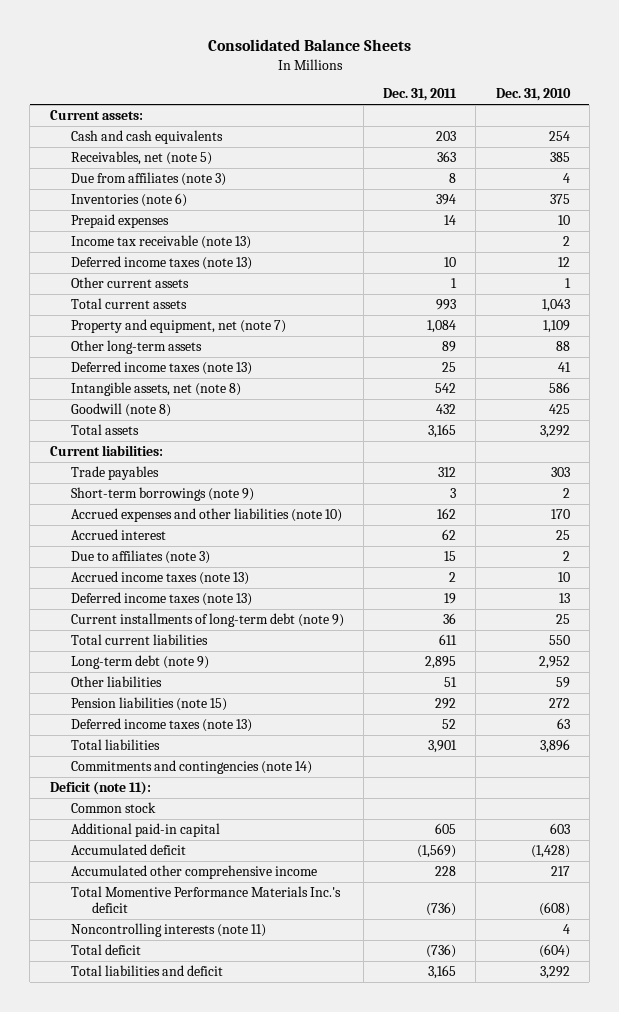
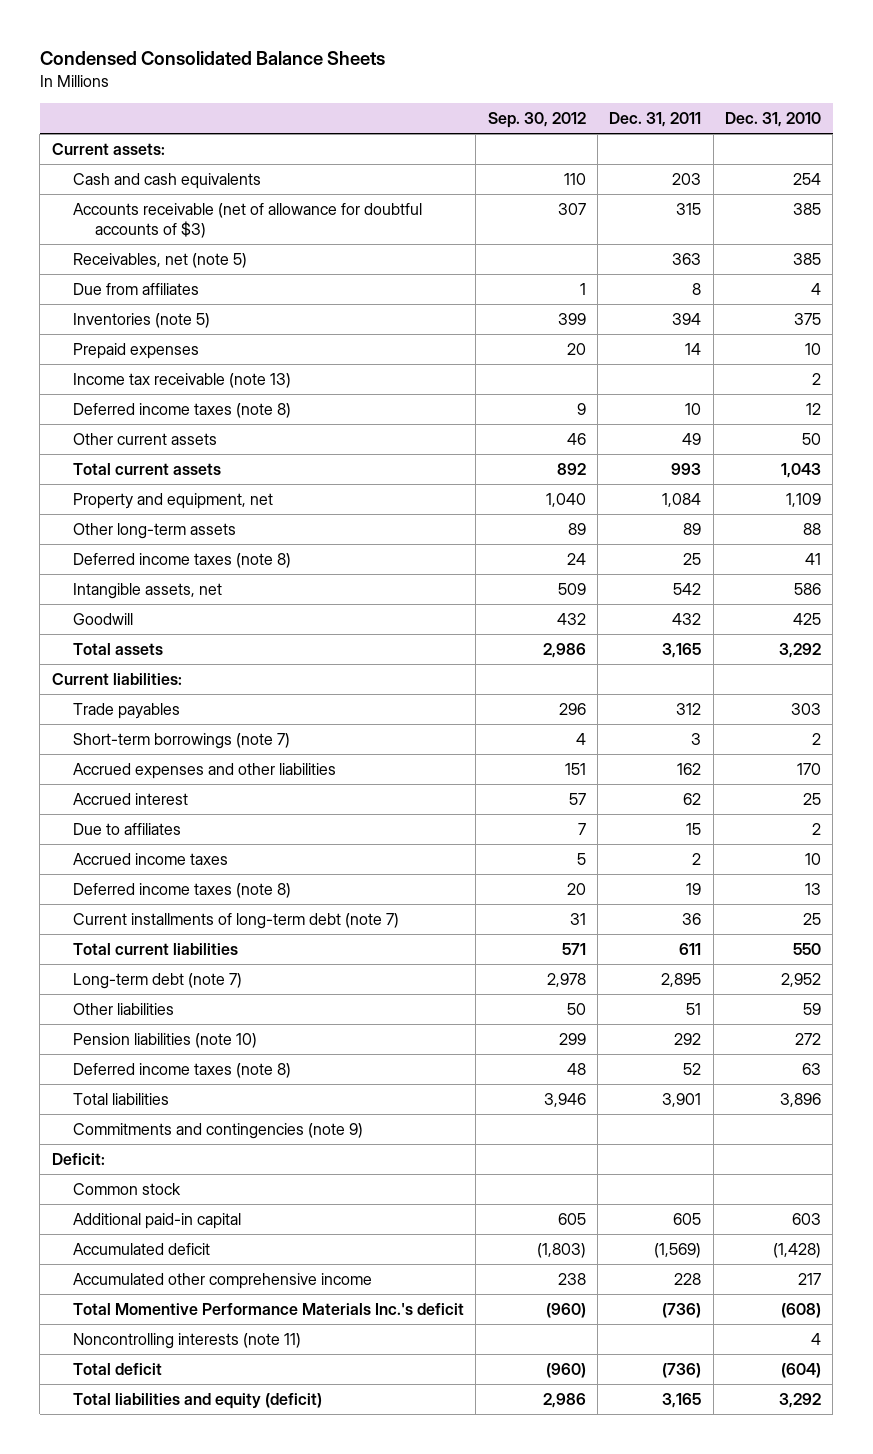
- Consolidated Balance Sheets
+ Condensed Consolidated Balance Sheets
- | Dec. 31, 2011 | Dec. 31, 2010
+ | Sep. 30, 2012 | Dec. 31, 2011 | Dec. 31, 2010
+ Accounts receivable (net of allowance for doubtful accounts of $3) | 307 | 315 | 385
- Due from affiliates (note 3) | 8 | 4
- Inventories (note 6) | 394 | 375
+ Due from affiliates | 1 | 8 | 4
+ Inventories (note 5) | 399 | 394 | 375
- Deferred income taxes (note 13) | 10 | 12
- Other current assets | 1 | 1
+ Deferred income taxes (note 8) | 9 | 10 | 12
+ Other current assets | 46 | 49 | 50
- Property and equipment, net (note 7) | 1,084 | 1,109
+ Property and equipment, net | 1,040 | 1,084 | 1,109
- Deferred income taxes (note 13) | 25 | 41
- Intangible assets, net (note 8) | 542 | 586
- Goodwill (note 8) | 432 | 425
+ Deferred income taxes (note 8) | 24 | 25 | 41
+ Intangible assets, net | 509 | 542 | 586
+ Goodwill | 432 | 432 | 425
- Short-term borrowings (note 9) | 3 | 2
- Accrued expenses and other liabilities (note 10) | 162 | 170
+ Short-term borrowings (note 7) | 4 | 3 | 2
+ Accrued expenses and other liabilities | 151 | 162 | 170
- Due to affiliates (note 3) | 15 | 2
- Accrued income taxes (note 13) | 2 | 10
- Deferred income taxes (note 13) | 19 | 13
- Current installments of long-term debt (note 9) | 36 | 25
+ Due to affiliates | 7 | 15 | 2
+ Accrued income taxes | 5 | 2 | 10
+ Deferred income taxes (note 8) | 20 | 19 | 13
+ Current installments of long-term debt (note 7) | 31 | 36 | 25
- Long-term debt (note 9) | 2,895 | 2,952
+ Long-term debt (note 7) | 2,978 | 2,895 | 2,952
- Pension liabilities (note 15) | 292 | 272
- Deferred income taxes (note 13) | 52 | 63
+ Pension liabilities (note 10) | 299 | 292 | 272
+ Deferred income taxes (note 8) | 48 | 52 | 63
- Commitments and contingencies (note 14)
- Deficit (note 11):
+ Commitments and contingencies (note 9)
+ Deficit:
- Total liabilities and deficit | 3,165 | 3,292
+ Total liabilities and equity (deficit) | 2,986 | 3,165 | 3,292

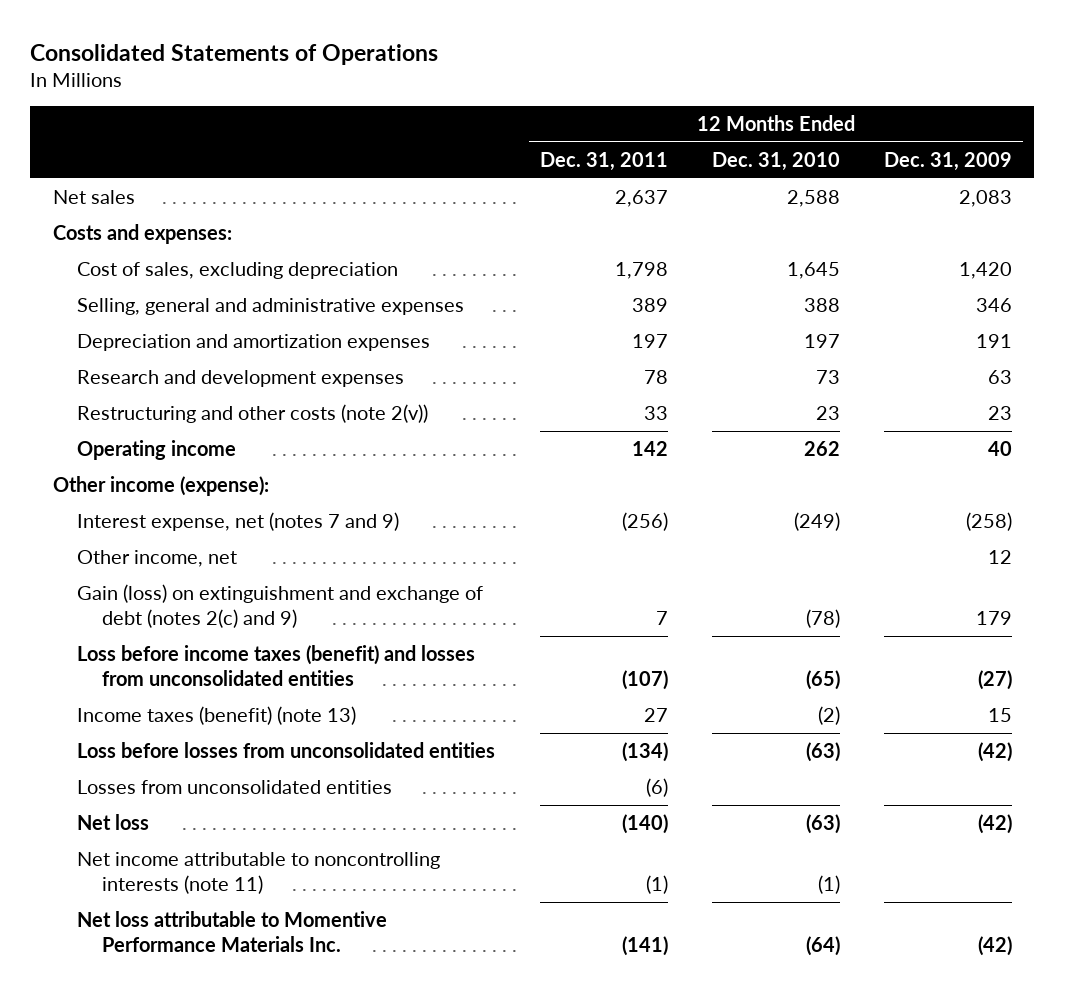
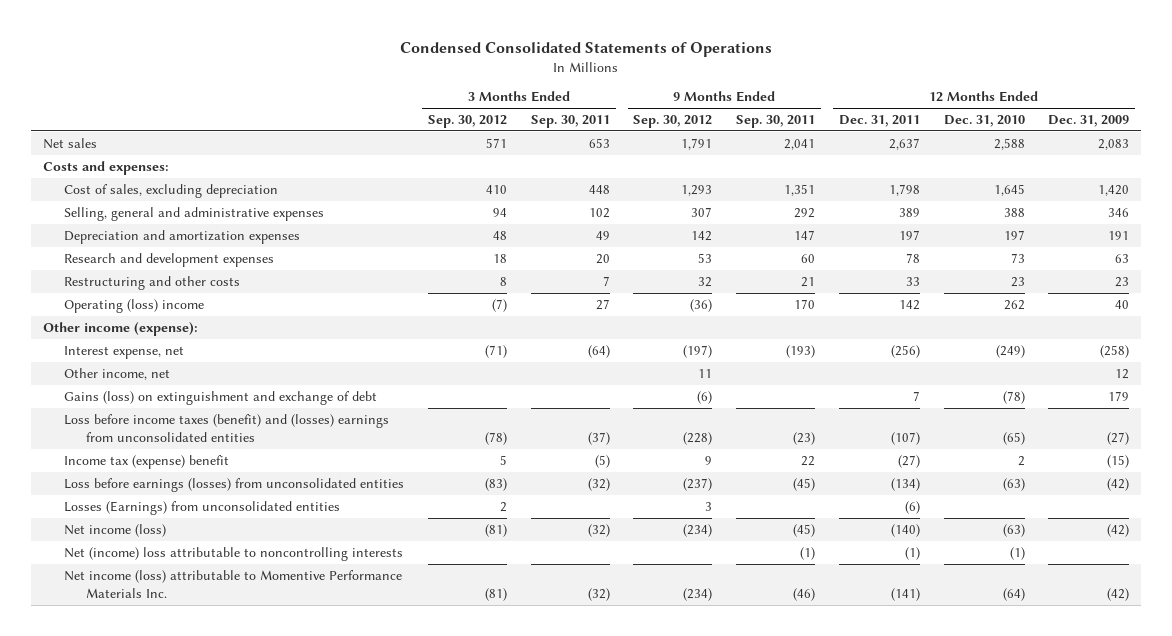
- Consolidated Statements of Operations
+ Condensed Consolidated Statements of Operations
- | 12 Months Ended Dec. 31, 2011 | 12 Months Ended Dec. 31, 2010 | 12 Months Ended Dec. 31, 2009
+ | 3 Months Ended Sep. 30, 2012 | 3 Months Ended Sep. 30, 2011 | 9 Months Ended Sep. 30, 2012 | 9 Months Ended Sep. 30, 2011 | 12 Months Ended Dec. 31, 2011 | 12 Months Ended Dec. 31, 2010 | 12 Months Ended Dec. 31, 2009
- Restructuring and other costs (note 2(v)) | 33 | 23 | 23
- Operating income | 142 | 262 | 40
+ Restructuring and other costs | 8 | 7 | 32 | 21 | 33 | 23 | 23
+ Operating (loss) income | (7) | 27 | (36) | 170 | 142 | 262 | 40
- Interest expense, net (notes 7 and 9) | (256) | (249) | (258)
+ Interest expense, net | (71) | (64) | (197) | (193) | (256) | (249) | (258)
- Gain (loss) on extinguishment and exchange of debt (notes 2(c) and 9) | 7 | (78) | 179
- Loss before income taxes (benefit) and losses from unconsolidated entities | (107) | (65) | (27)
- Income taxes (benefit) (note 13) | 27 | (2) | 15
- Loss before losses from unconsolidated entities | (134) | (63) | (42)
- Losses from unconsolidated entities | (6) | |
- Net loss | (140) | (63) | (42)
- Net income attributable to noncontrolling interests (note 11) | (1) | (1) |
- Net loss attributable to Momentive Performance Materials Inc. | (141) | (64) | (42)
+ Gains (loss) on extinguishment and exchange of debt | | | (6) | | 7 | (78) | 179
+ Loss before income taxes (benefit) and (losses) earnings from unconsolidated entities | (78) | (37) | (228) | (23) | (107) | (65) | (27)
+ Income tax (expense) benefit | 5 | (5) | 9 | 22 | (27) | 2 | (15)
+ Loss before earnings (losses) from unconsolidated entities | (83) | (32) | (237) | (45) | (134) | (63) | (42)
+ Losses (Earnings) from unconsolidated entities | 2 | | 3 | | (6) | |
+ Net income (loss) | (81) | (32) | (234) | (45) | (140) | (63) | (42)
+ Net (income) loss attributable to noncontrolling interests | | | | (1) | (1) | (1) |
+ Net income (loss) attributable to Momentive Performance Materials Inc. | (81) | (32) | (234) | (46) | (141) | (64) | (42)

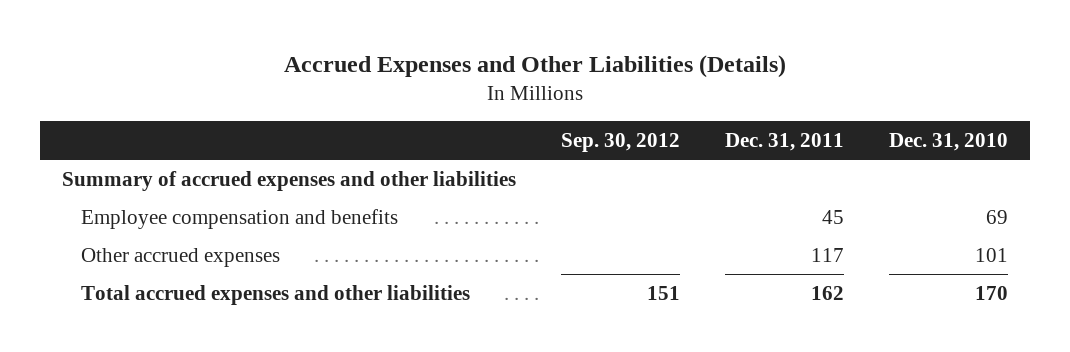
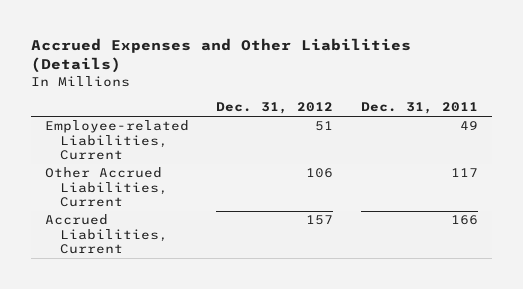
- | Sep. 30, 2012 | Dec. 31, 2011 | Dec. 31, 2010
+ | Dec. 31, 2012 | Dec. 31, 2011
- Summary of accrued expenses and other liabilities
- Employee compensation and benefits | | 45 | 69
- Other accrued expenses | | 117 | 101
- Total accrued expenses and other liabilities | 151 | 162 | 170
+ Employee-related Liabilities, Current | 51 | 49
+ Other Accrued Liabilities, Current | 106 | 117
+ Accrued Liabilities, Current | 157 | 166

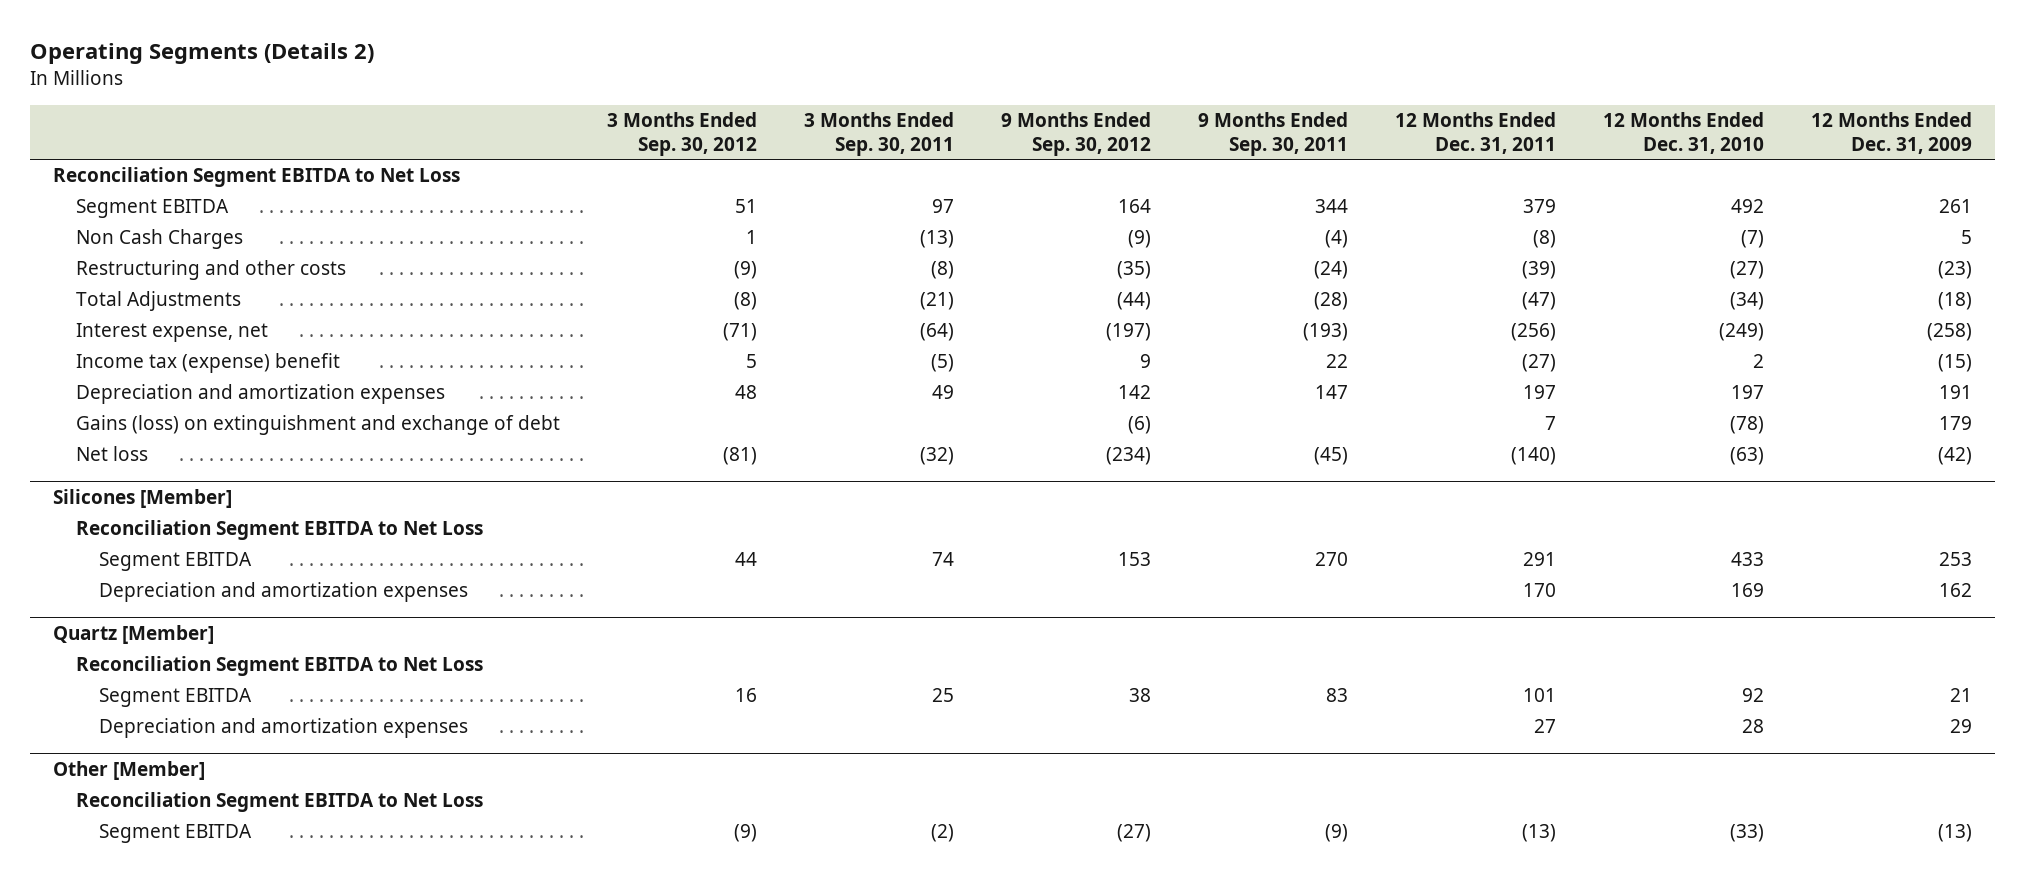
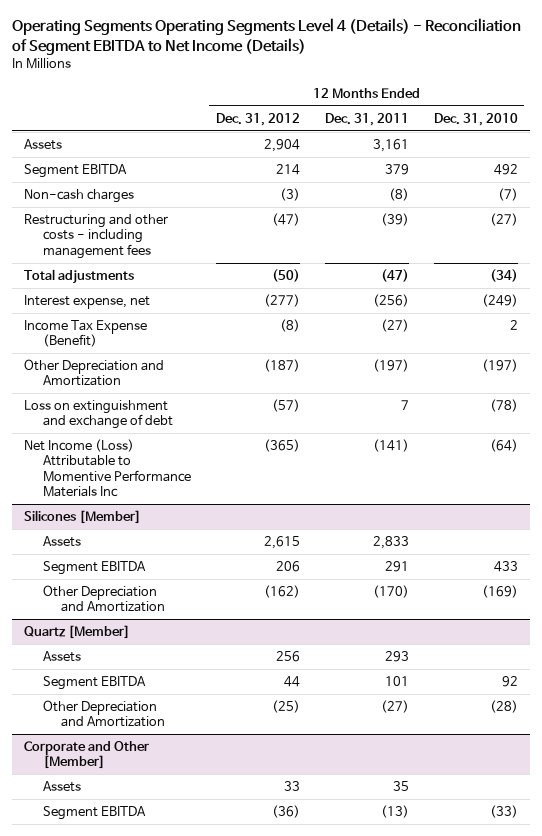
- Operating Segments (Details 2)
+ Operating Segments Operating Segments Level 4 (Details) - Reconciliation of Segment EBITDA to Net Income (Details)
- | 3 Months Ended Sep. 30, 2012 | 3 Months Ended Sep. 30, 2011 | 9 Months Ended Sep. 30, 2012 | 9 Months Ended Sep. 30, 2011 | 12 Months Ended Dec. 31, 2011 | 12 Months Ended Dec. 31, 2010 | 12 Months Ended Dec. 31, 2009
+ | 12 Months Ended Dec. 31, 2012 | 12 Months Ended Dec. 31, 2011 | 12 Months Ended Dec. 31, 2010
- Reconciliation Segment EBITDA to Net Loss
+ Assets | 2,904 | 3,161 |
- Non Cash Charges | 1 | (13) | (9) | (4) | (8) | (7) | 5
- Restructuring and other costs | (9) | (8) | (35) | (24) | (39) | (27) | (23)
- Total Adjustments | (8) | (21) | (44) | (28) | (47) | (34) | (18)
+ Non-cash charges | (3) | (8) | (7)
+ Restructuring and other costs - including management fees | (47) | (39) | (27)
+ Total adjustments | (50) | (47) | (34)
- Income tax (expense) benefit | 5 | (5) | 9 | 22 | (27) | 2 | (15)
- Depreciation and amortization expenses | 48 | 49 | 142 | 147 | 197 | 197 | 191
- Gains (loss) on extinguishment and exchange of debt | | | (6) | | 7 | (78) | 179
- Net loss | (81) | (32) | (234) | (45) | (140) | (63) | (42)
+ Income Tax Expense (Benefit) | (8) | (27) | 2
+ Other Depreciation and Amortization | (187) | (197) | (197)
+ Loss on extinguishment and exchange of debt | (57) | 7 | (78)
+ Net Income (Loss) Attributable to Momentive Performance Materials Inc | (365) | (141) | (64)
@ Silicones [Member]
- Reconciliation Segment EBITDA to Net Loss
+ Assets | 2,615 | 2,833 |
- Depreciation and amortization expenses | | | | | 170 | 169 | 162
+ Other Depreciation and Amortization | (162) | (170) | (169)
@ Quartz [Member]
- Reconciliation Segment EBITDA to Net Loss
+ Assets | 256 | 293 |
- Depreciation and amortization expenses | | | | | 27 | 28 | 29
- Other [Member]
- Reconciliation Segment EBITDA to Net Loss
@ Quartz [Member]
+ Other Depreciation and Amortization | (25) | (27) | (28)
+ Corporate and Other [Member]
+ Assets | 33 | 35 |

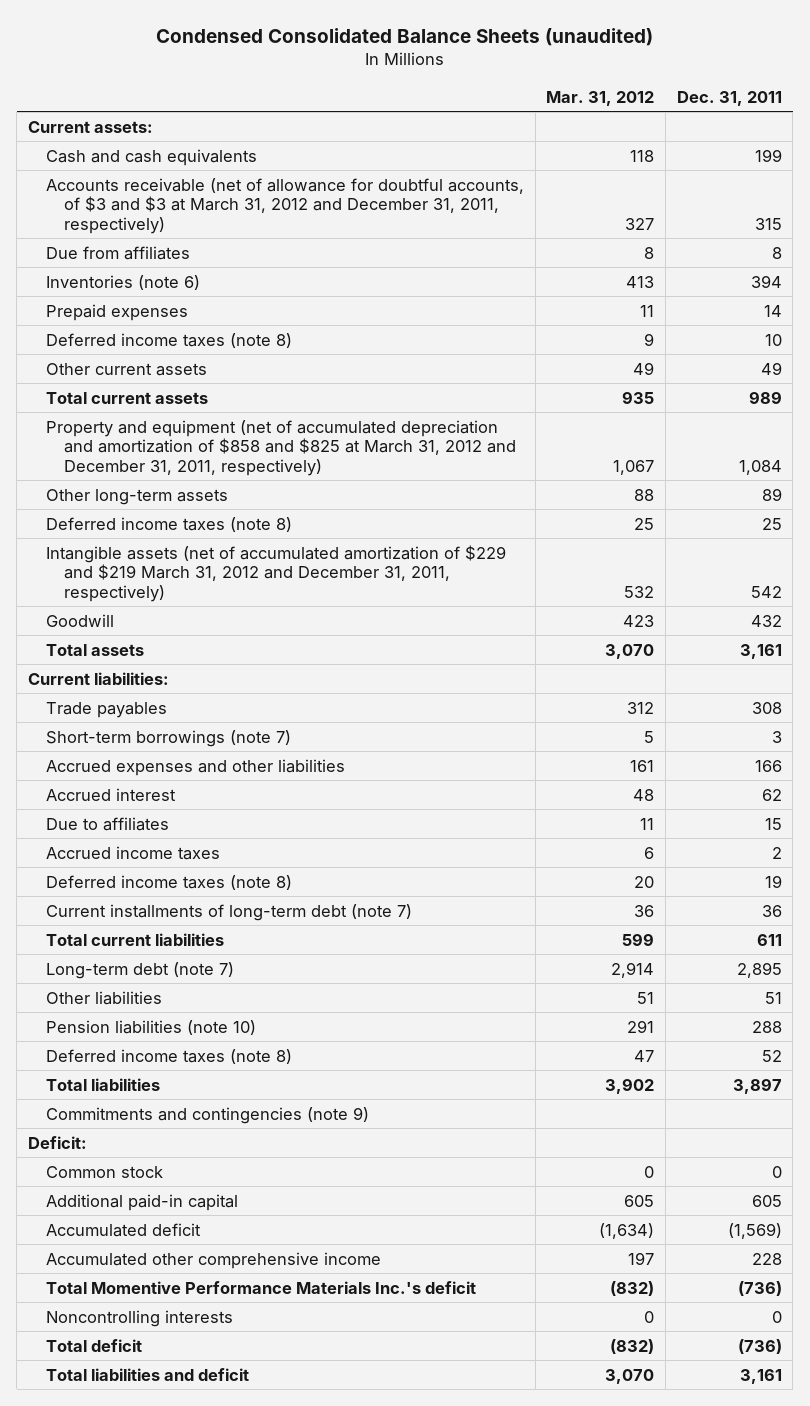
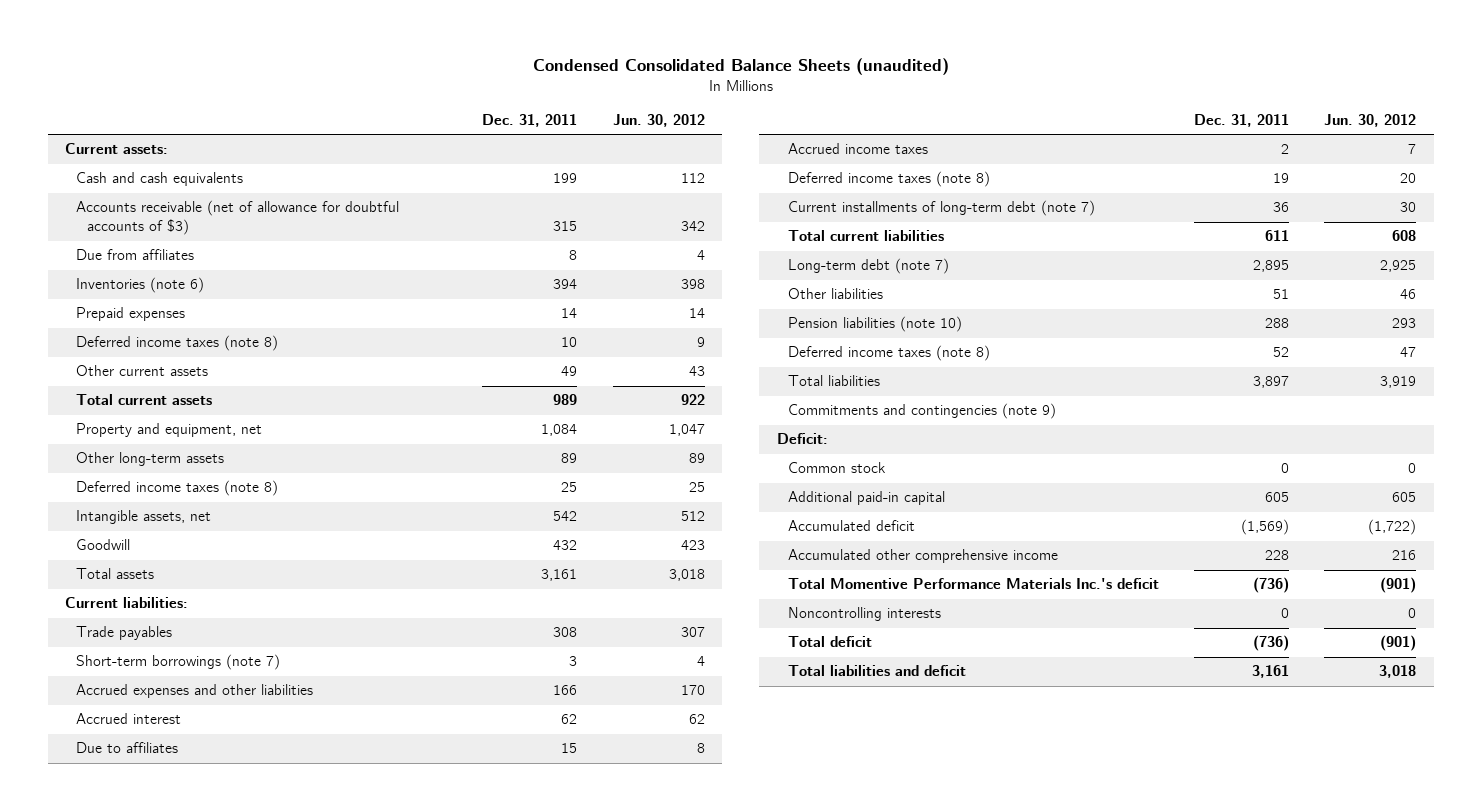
- | Mar. 31, 2012 | Dec. 31, 2011
+ | Dec. 31, 2011 | Jun. 30, 2012
- Accounts receivable (net of allowance for doubtful accounts, of $3 and $3 at March 31, 2012 and December 31, 2011, respectively) | 327 | 315
+ Accounts receivable (net of allowance for doubtful accounts of $3) | 315 | 342
- Property and equipment (net of accumulated depreciation and amortization of $858 and $825 at March 31, 2012 and December 31, 2011, respectively) | 1,067 | 1,084
+ Property and equipment, net | 1,084 | 1,047
- Intangible assets (net of accumulated amortization of $229 and $219 March 31, 2012 and December 31, 2011, respectively) | 532 | 542
+ Intangible assets, net | 542 | 512

